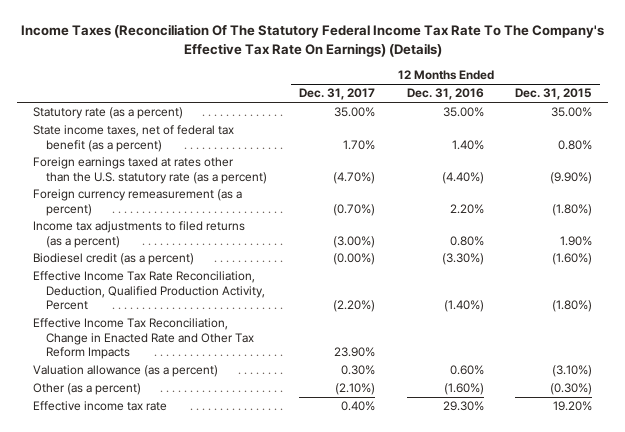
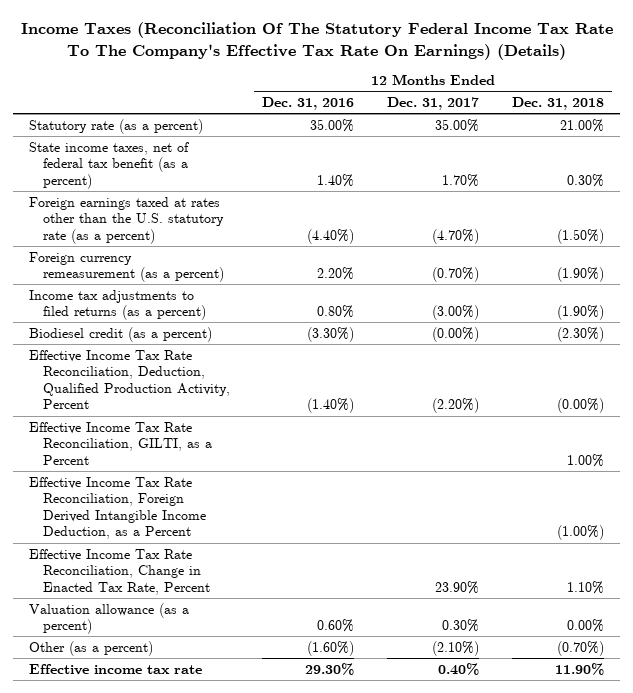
- | 12 Months Ended Dec. 31, 2017 | 12 Months Ended Dec. 31, 2016 | 12 Months Ended Dec. 31, 2015
+ | 12 Months Ended Dec. 31, 2016 | 12 Months Ended Dec. 31, 2017 | 12 Months Ended Dec. 31, 2018
- Effective Income Tax Reconciliation, Change in Enacted Rate and Other Tax Reform Impacts | 23.90% | |
+ Effective Income Tax Rate Reconciliation, GILTI, as a Percent | | | 1.00%
+ Effective Income Tax Rate Reconciliation, Foreign Derived Intangible Income Deduction, as a Percent | | | (1.00%)
+ Effective Income Tax Rate Reconciliation, Change in Enacted Tax Rate, Percent | | 23.90% | 1.10%

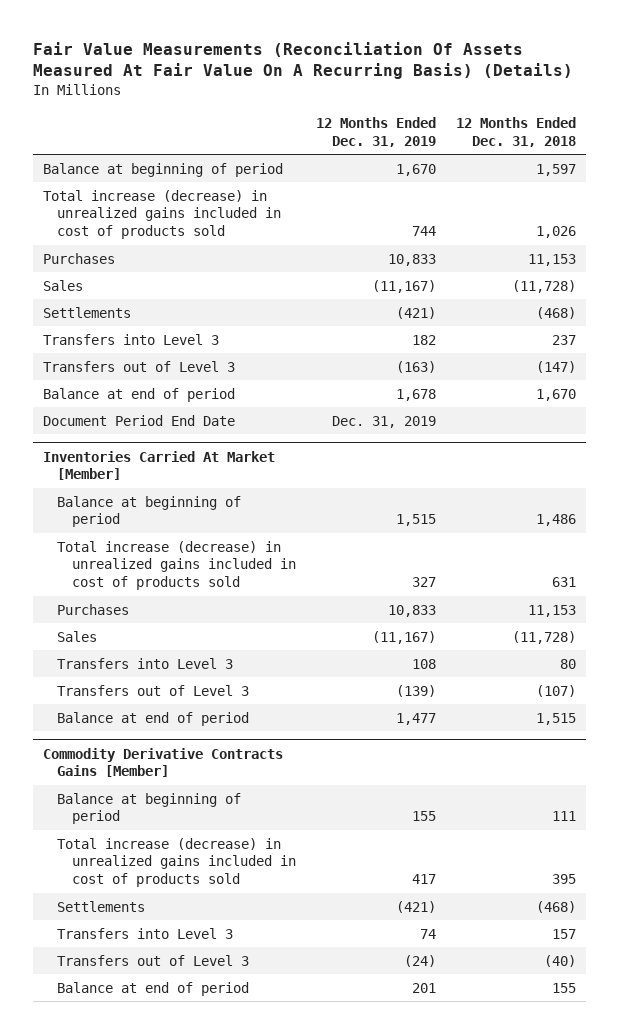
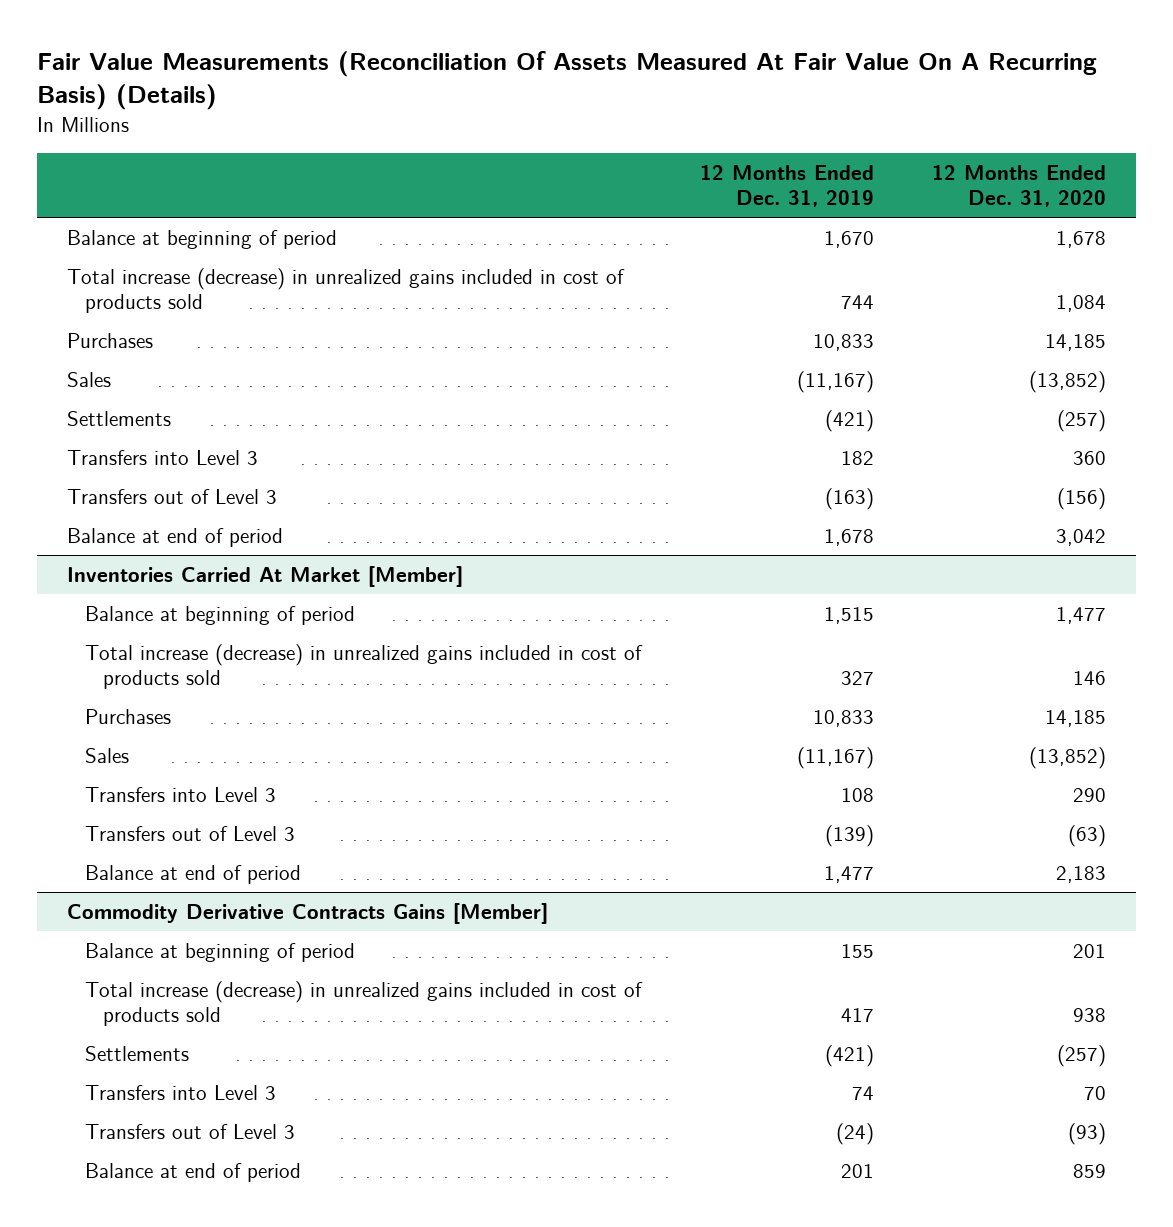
- | 12 Months Ended Dec. 31, 2019 | 12 Months Ended Dec. 31, 2018
+ | 12 Months Ended Dec. 31, 2019 | 12 Months Ended Dec. 31, 2020
- Document Period End Date | Dec. 31, 2019 |

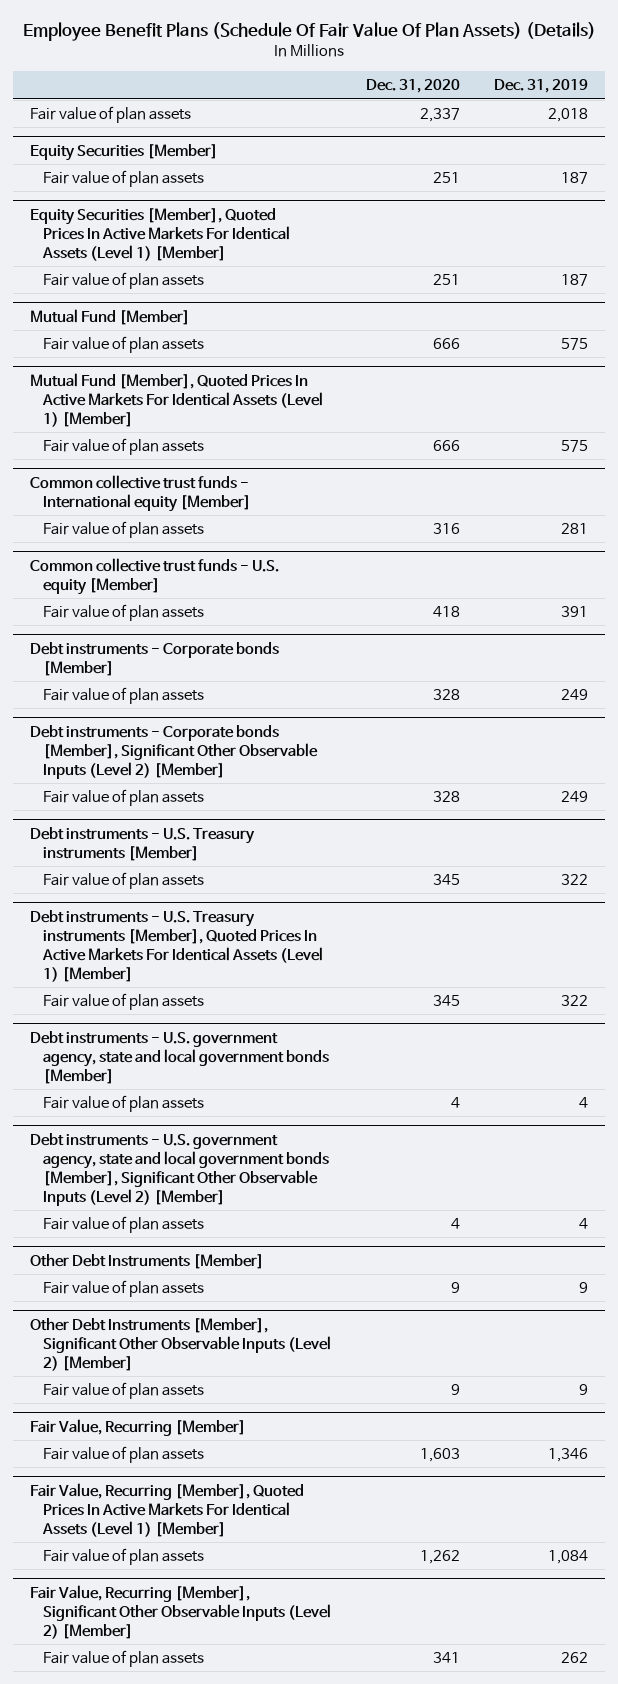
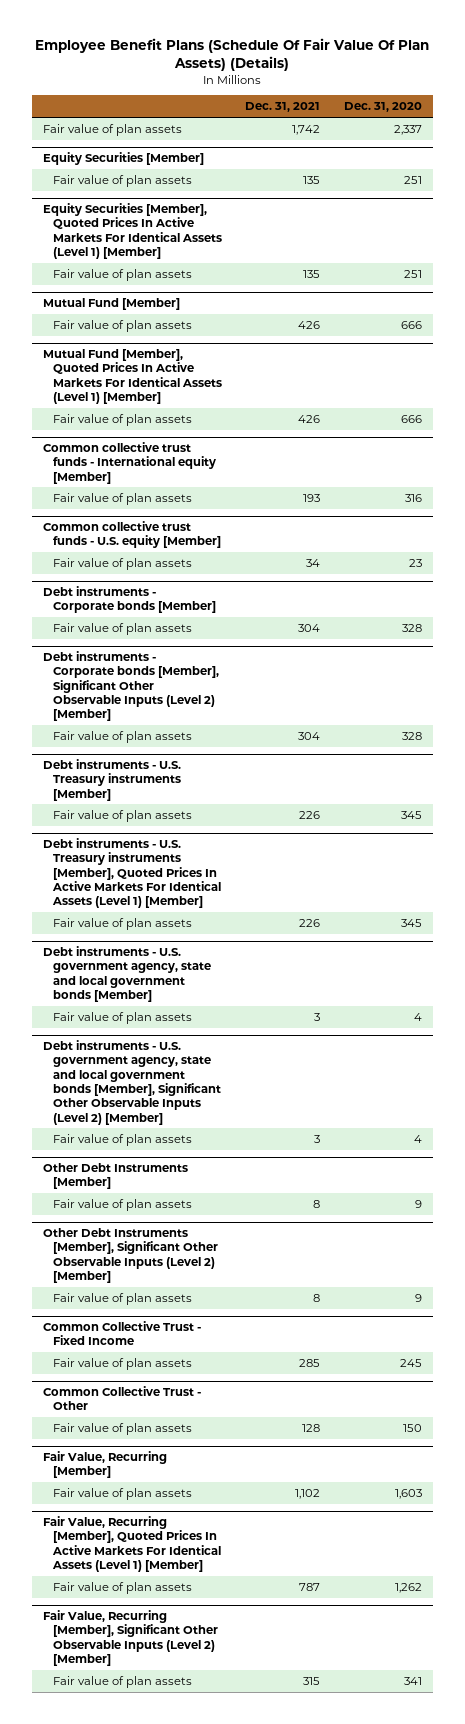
- | Dec. 31, 2020 | Dec. 31, 2019
+ | Dec. 31, 2021 | Dec. 31, 2020
@ Common collective trust funds - U.S. equity [Member]
- Fair value of plan assets | 418 | 391
+ Fair value of plan assets | 34 | 23
+ Common Collective Trust - Fixed Income
+ Fair value of plan assets | 285 | 245
+ Common Collective Trust - Other
+ Fair value of plan assets | 128 | 150

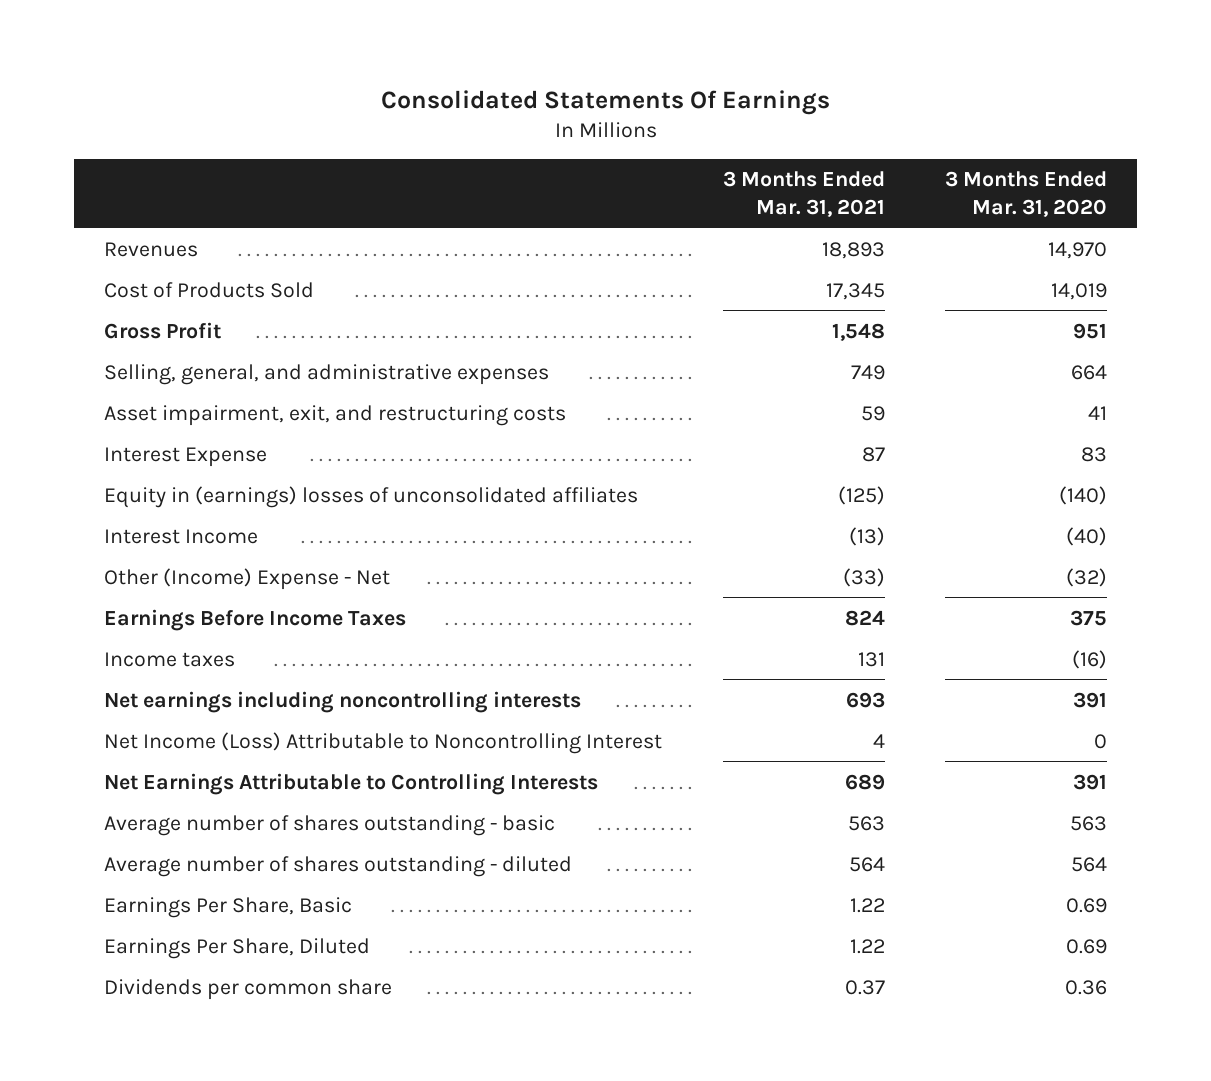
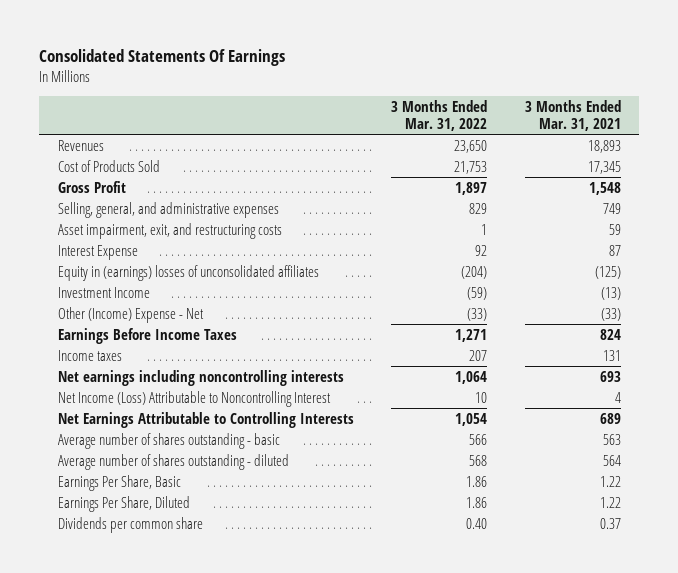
- | 3 Months Ended Mar. 31, 2021 | 3 Months Ended Mar. 31, 2020
+ | 3 Months Ended Mar. 31, 2022 | 3 Months Ended Mar. 31, 2021
- Interest Income | (13) | (40)
+ Investment Income | (59) | (13)

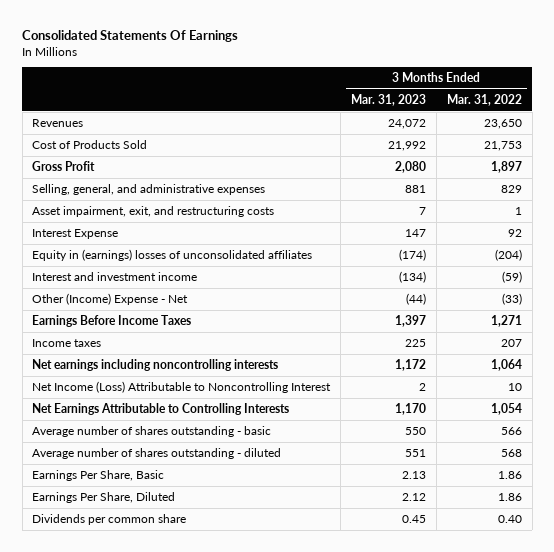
- | 3 Months Ended Mar. 31, 2022 | 3 Months Ended Mar. 31, 2021
+ | 3 Months Ended Mar. 31, 2023 | 3 Months Ended Mar. 31, 2022
- Investment Income | (59) | (13)
+ Interest and investment income | (134) | (59)

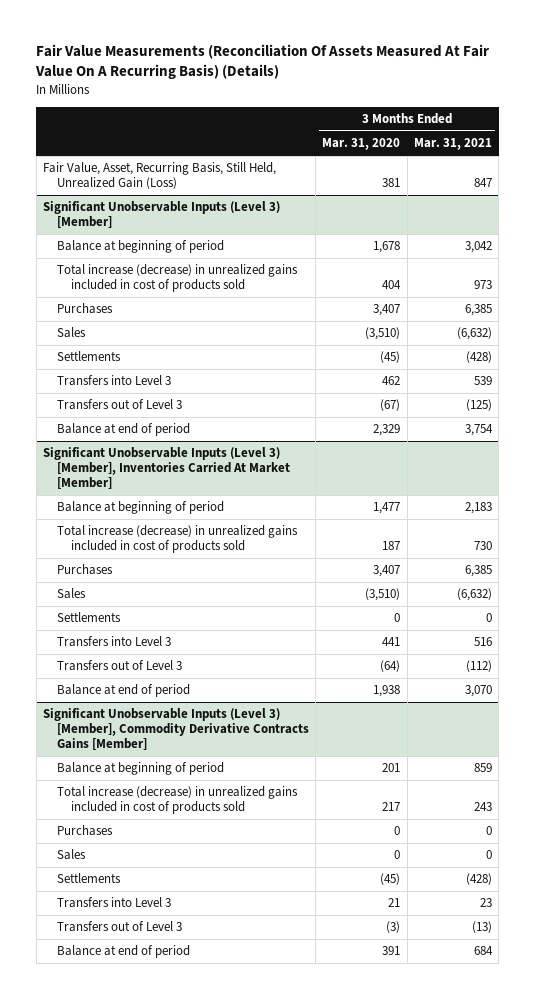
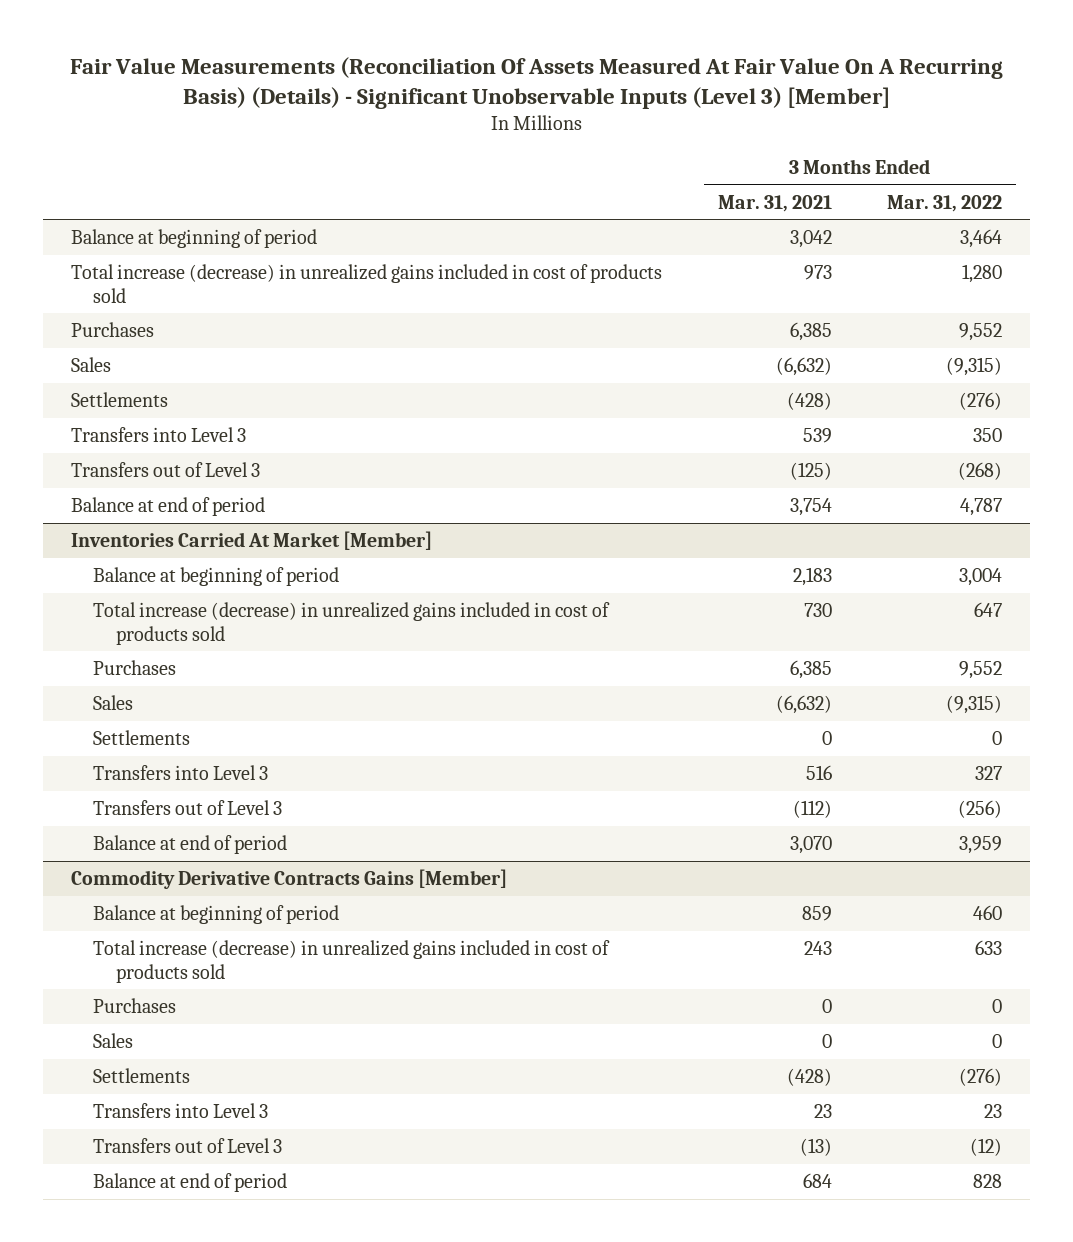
- Fair Value Measurements (Reconciliation Of Assets Measured At Fair Value On A Recurring Basis) (Details)
+ Fair Value Measurements (Reconciliation Of Assets Measured At Fair Value On A Recurring Basis) (Details) - Significant Unobservable Inputs (Level 3) [Member]
- | 3 Months Ended Mar. 31, 2020 | 3 Months Ended Mar. 31, 2021
+ | 3 Months Ended Mar. 31, 2021 | 3 Months Ended Mar. 31, 2022
- Fair Value, Asset, Recurring Basis, Still Held, Unrealized Gain (Loss) | 381 | 847
- Significant Unobservable Inputs (Level 3) [Member]
- Significant Unobservable Inputs (Level 3) [Member], Inventories Carried At Market [Member]
+ Inventories Carried At Market [Member]
- Significant Unobservable Inputs (Level 3) [Member], Commodity Derivative Contracts Gains [Member]
+ Commodity Derivative Contracts Gains [Member]

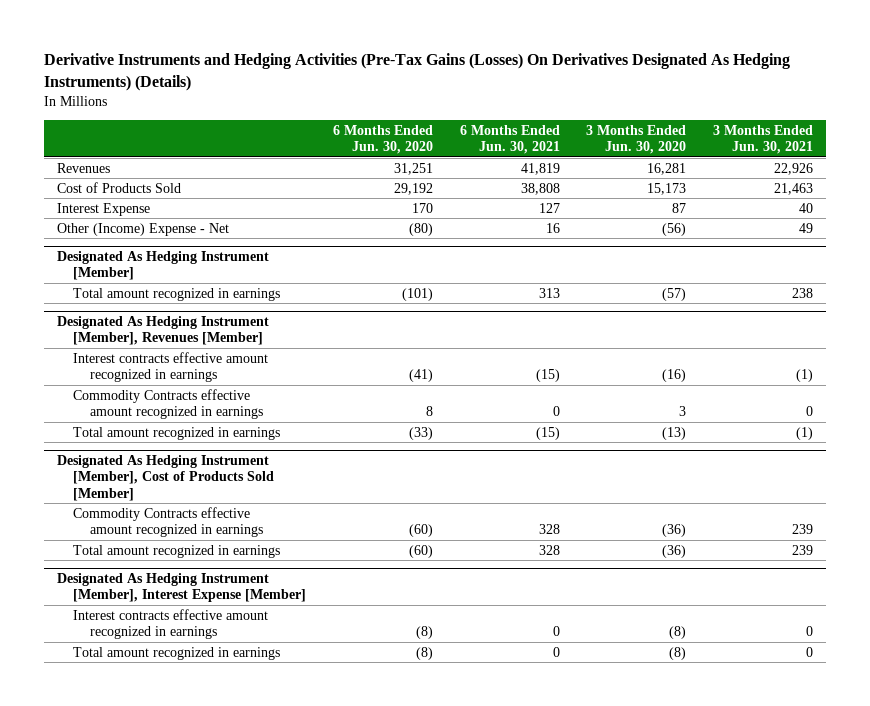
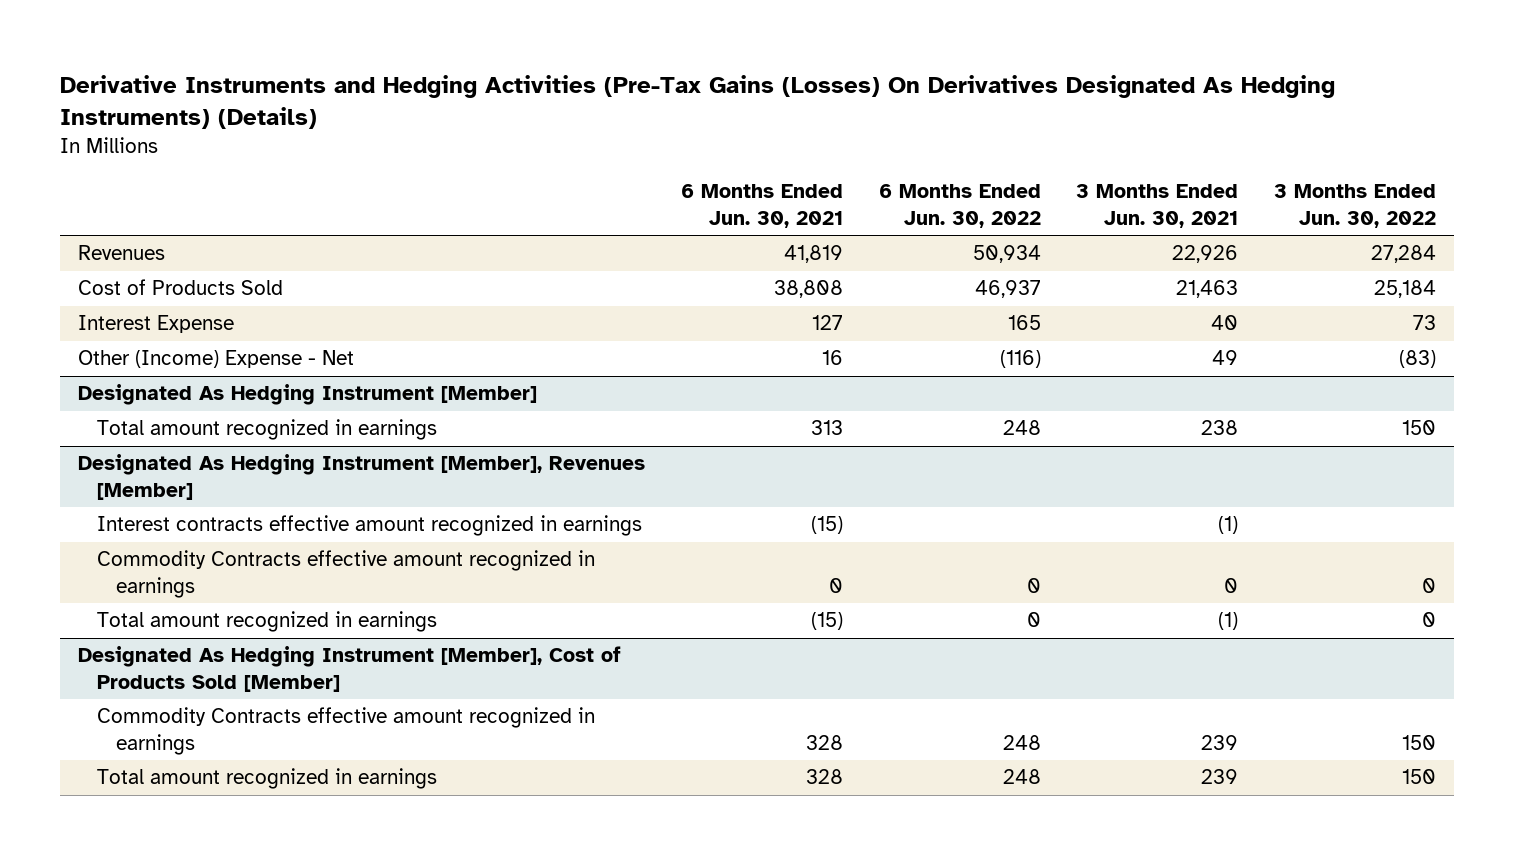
- | 6 Months Ended Jun. 30, 2020 | 6 Months Ended Jun. 30, 2021 | 3 Months Ended Jun. 30, 2020 | 3 Months Ended Jun. 30, 2021
+ | 6 Months Ended Jun. 30, 2021 | 6 Months Ended Jun. 30, 2022 | 3 Months Ended Jun. 30, 2021 | 3 Months Ended Jun. 30, 2022
- Designated As Hedging Instrument [Member], Interest Expense [Member]
- Interest contracts effective amount recognized in earnings | (8) | 0 | (8) | 0
- Total amount recognized in earnings | (8) | 0 | (8) | 0

